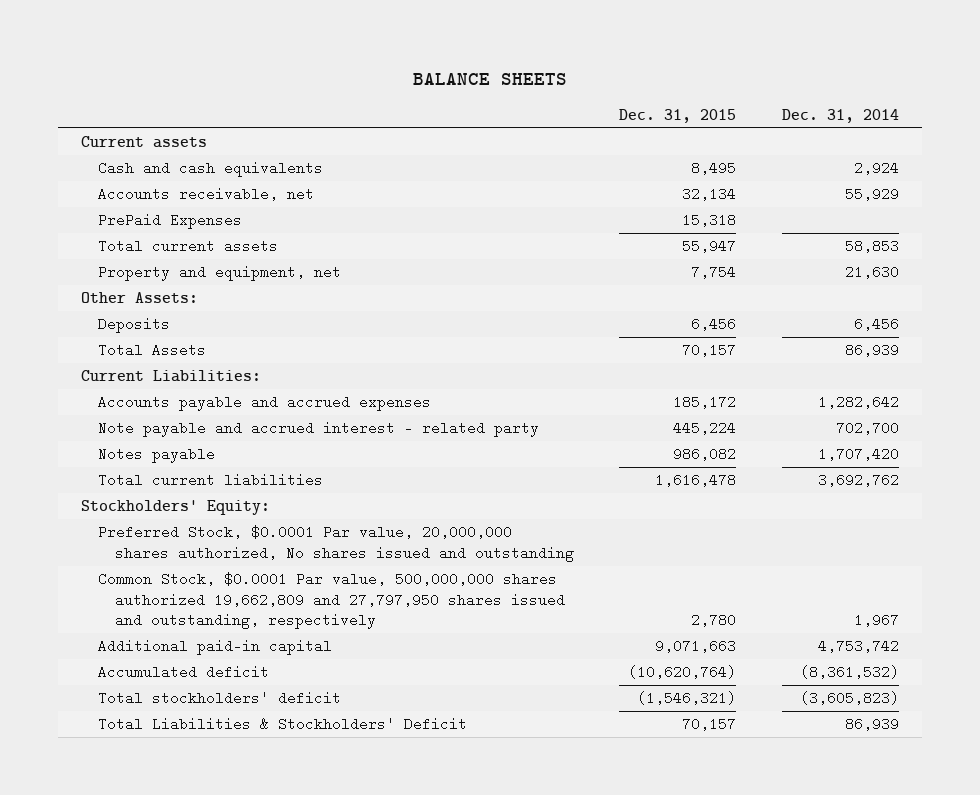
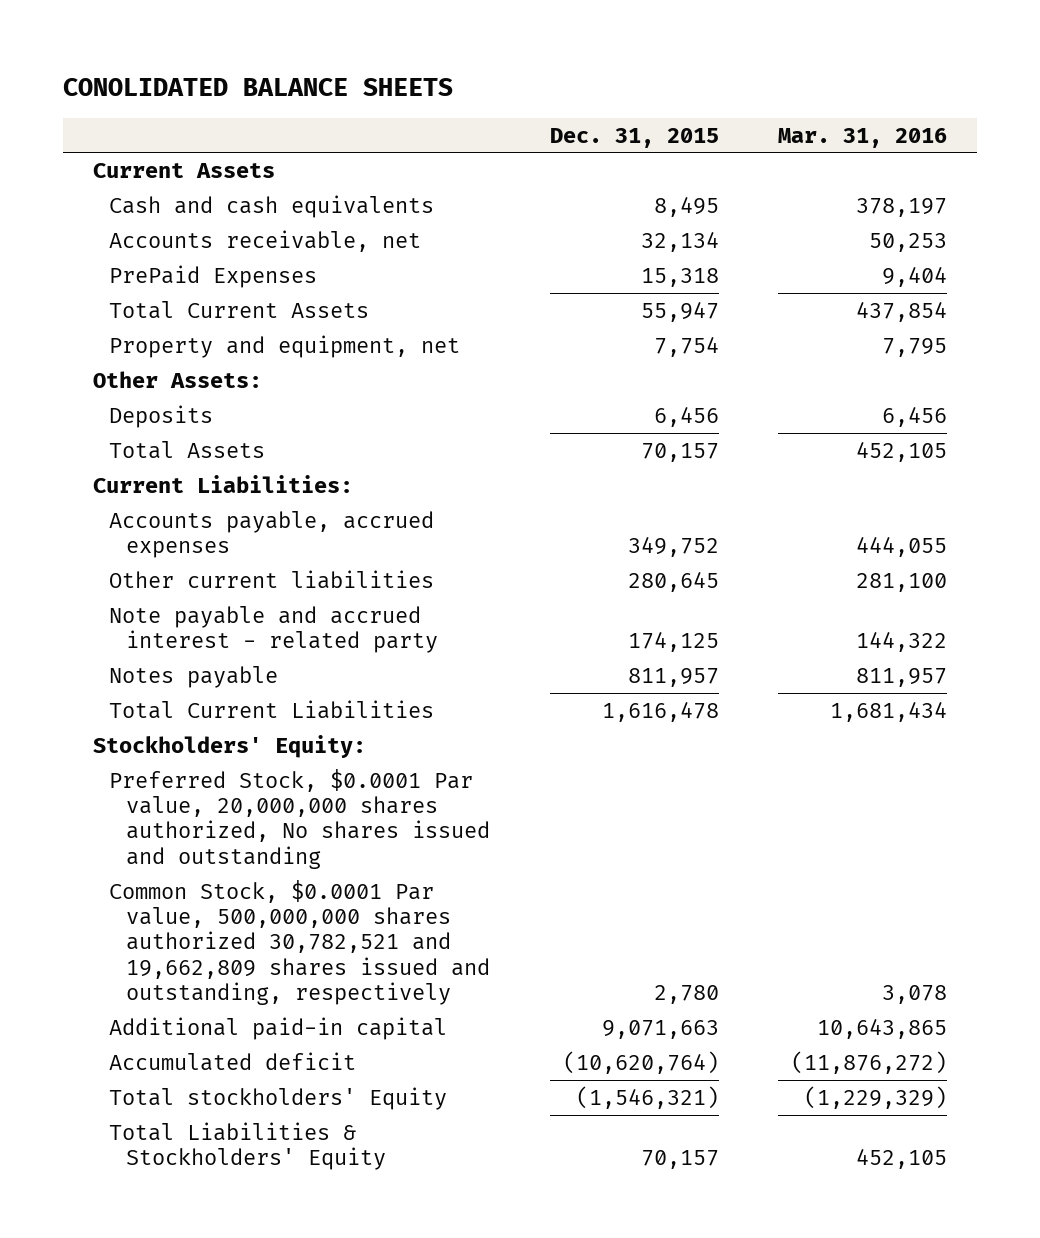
- BALANCE SHEETS
+ CONOLIDATED BALANCE SHEETS
- | Dec. 31, 2015 | Dec. 31, 2014
+ | Dec. 31, 2015 | Mar. 31, 2016
- Current assets
+ Current Assets
- Total current assets | 55,947 | 58,853
+ Total Current Assets | 55,947 | 437,854
- Accounts payable and accrued expenses | 185,172 | 1,282,642
- Note payable and accrued interest - related party | 445,224 | 702,700
- Notes payable | 986,082 | 1,707,420
- Total current liabilities | 1,616,478 | 3,692,762
+ Accounts payable, accrued expenses | 349,752 | 444,055
+ Other current liabilities | 280,645 | 281,100
+ Note payable and accrued interest - related party | 174,125 | 144,322
+ Notes payable | 811,957 | 811,957
+ Total Current Liabilities | 1,616,478 | 1,681,434
- Common Stock, $0.0001 Par value, 500,000,000 shares authorized 19,662,809 and 27,797,950 shares issued and outstanding, respectively | 2,780 | 1,967
+ Common Stock, $0.0001 Par value, 500,000,000 shares authorized 30,782,521 and 19,662,809 shares issued and outstanding, respectively | 2,780 | 3,078
- Total stockholders' deficit | (1,546,321) | (3,605,823)
- Total Liabilities & Stockholders' Deficit | 70,157 | 86,939
+ Total stockholders' Equity | (1,546,321) | (1,229,329)
+ Total Liabilities & Stockholders' Equity | 70,157 | 452,105

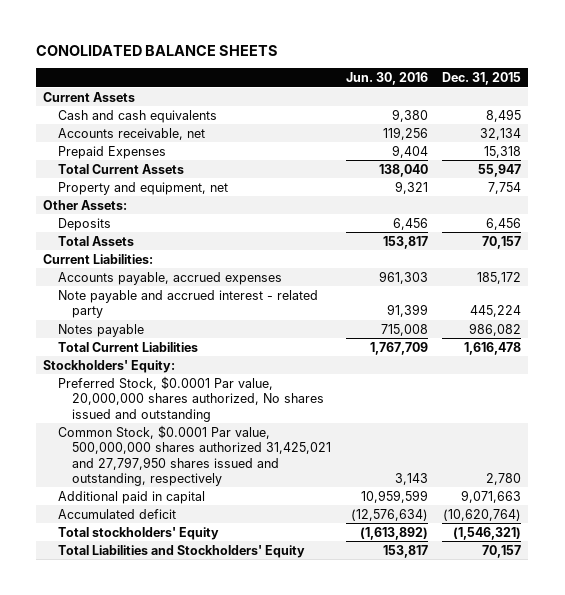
- | Dec. 31, 2015 | Mar. 31, 2016
+ | Jun. 30, 2016 | Dec. 31, 2015
- PrePaid Expenses | 15,318 | 9,404
+ Prepaid Expenses | 9,404 | 15,318
- Accounts payable, accrued expenses | 349,752 | 444,055
- Other current liabilities | 280,645 | 281,100
- Note payable and accrued interest - related party | 174,125 | 144,322
- Notes payable | 811,957 | 811,957
+ Accounts payable, accrued expenses | 961,303 | 185,172
+ Note payable and accrued interest - related party | 91,399 | 445,224
+ Notes payable | 715,008 | 986,082
- Common Stock, $0.0001 Par value, 500,000,000 shares authorized 30,782,521 and 19,662,809 shares issued and outstanding, respectively | 2,780 | 3,078
- Additional paid-in capital | 9,071,663 | 10,643,865
+ Common Stock, $0.0001 Par value, 500,000,000 shares authorized 31,425,021 and 27,797,950 shares issued and outstanding, respectively | 3,143 | 2,780
+ Additional paid in capital | 10,959,599 | 9,071,663
- Total Liabilities & Stockholders' Equity | 70,157 | 452,105
+ Total Liabilities and Stockholders' Equity | 153,817 | 70,157

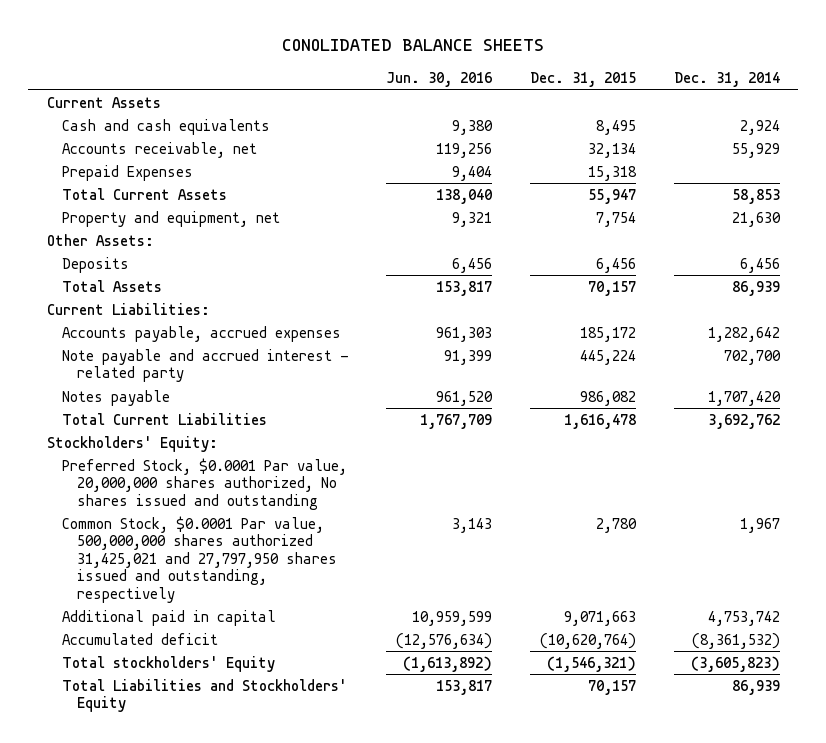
- | Jun. 30, 2016 | Dec. 31, 2015
+ | Jun. 30, 2016 | Dec. 31, 2015 | Dec. 31, 2014
- Notes payable | 715,008 | 986,082
+ Notes payable | 961,520 | 986,082 | 1,707,420

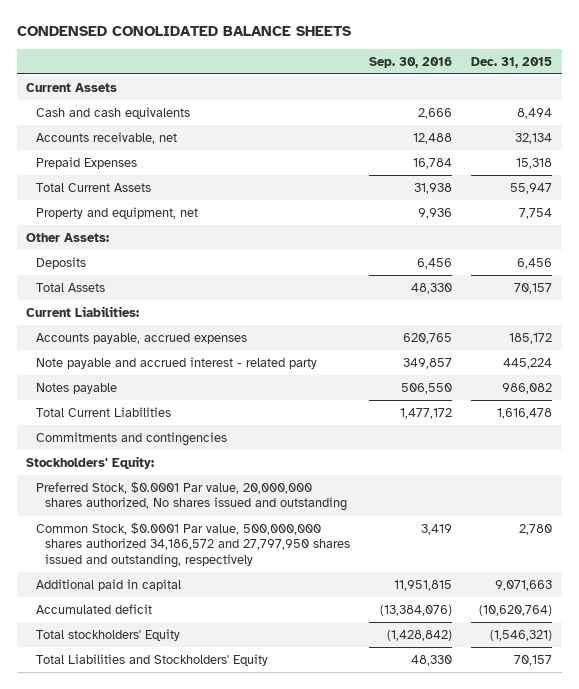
- CONOLIDATED BALANCE SHEETS
+ CONDENSED CONOLIDATED BALANCE SHEETS
- | Jun. 30, 2016 | Dec. 31, 2015 | Dec. 31, 2014
+ | Sep. 30, 2016 | Dec. 31, 2015
- Cash and cash equivalents | 9,380 | 8,495 | 2,924
+ Cash and cash equivalents | 2,666 | 8,494
+ Commitments and contingencies
- Common Stock, $0.0001 Par value, 500,000,000 shares authorized 31,425,021 and 27,797,950 shares issued and outstanding, respectively | 3,143 | 2,780 | 1,967
+ Common Stock, $0.0001 Par value, 500,000,000 shares authorized 34,186,572 and 27,797,950 shares issued and outstanding, respectively | 3,419 | 2,780

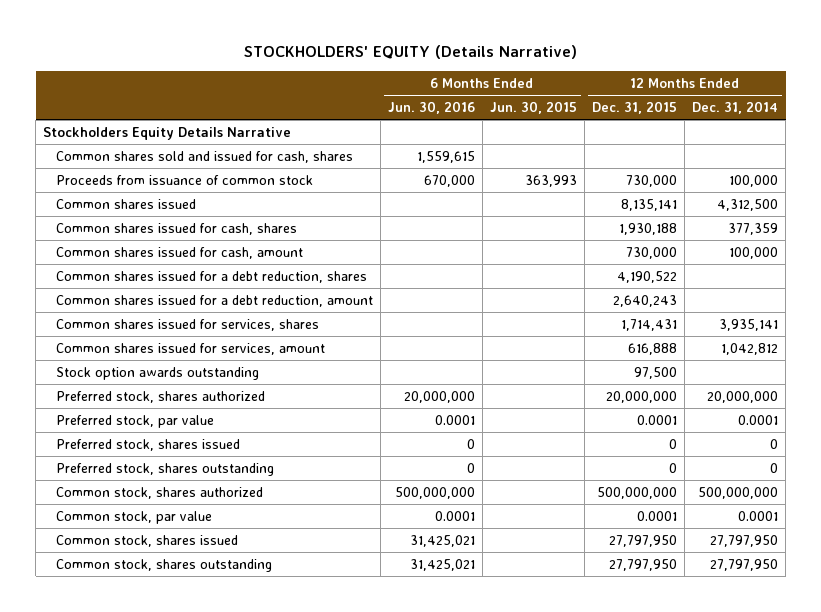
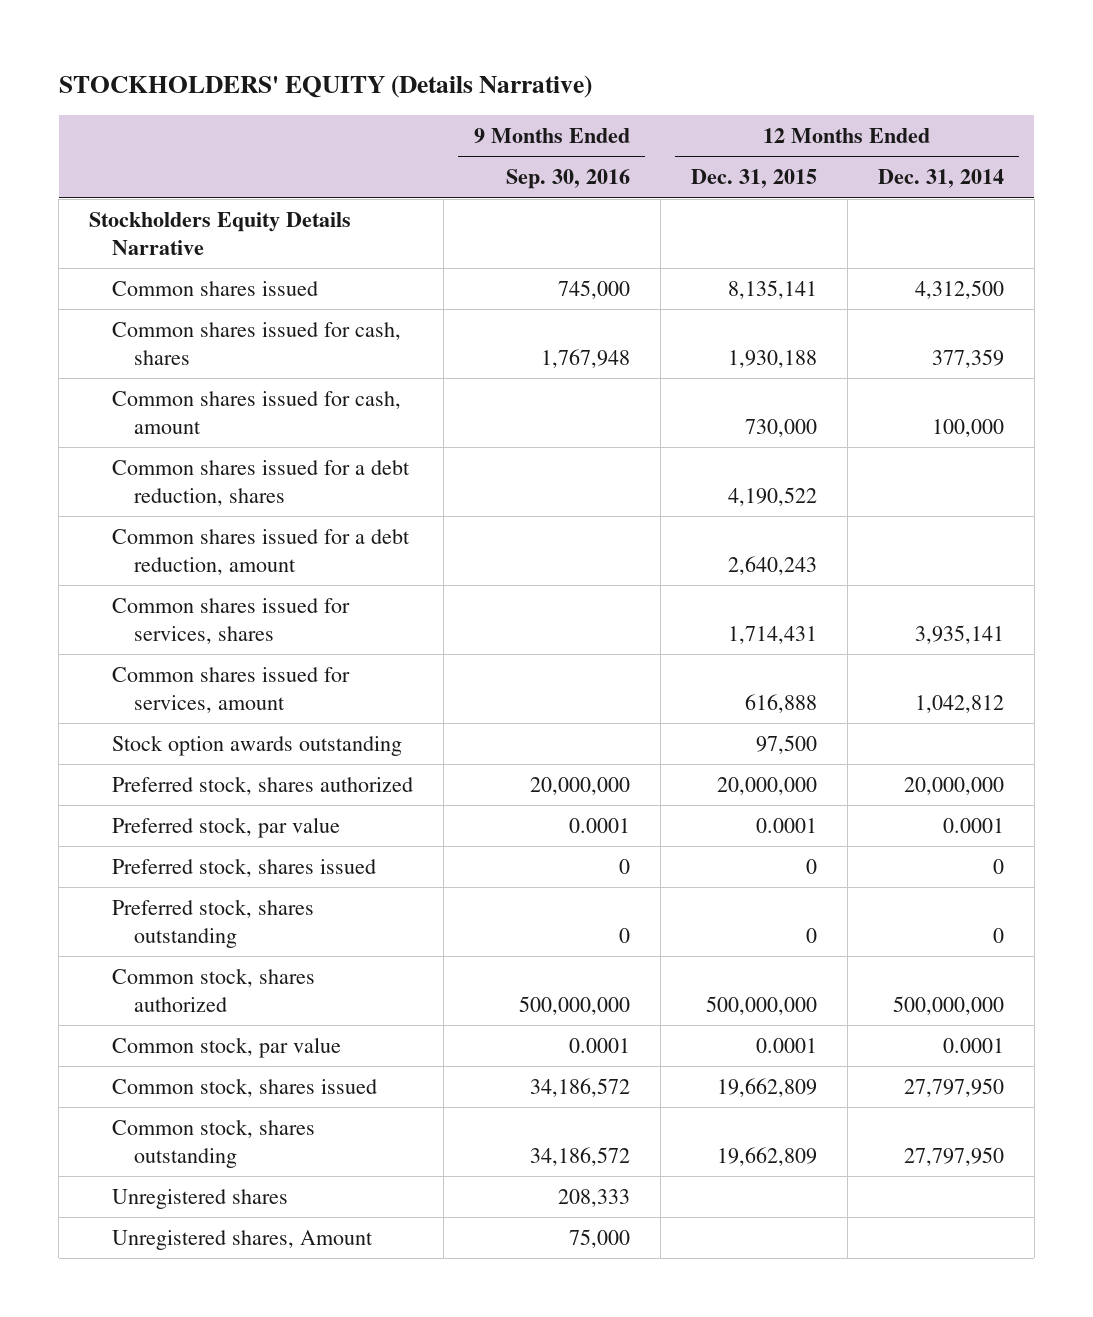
- | 6 Months Ended Jun. 30, 2016 | 6 Months Ended Jun. 30, 2015 | 12 Months Ended Dec. 31, 2015 | 12 Months Ended Dec. 31, 2014
+ | 9 Months Ended Sep. 30, 2016 | 12 Months Ended Dec. 31, 2015 | 12 Months Ended Dec. 31, 2014
- Common shares sold and issued for cash, shares | 1,559,615 | | |
- Proceeds from issuance of common stock | 670,000 | 363,993 | 730,000 | 100,000
- Common stock, shares issued | 31,425,021 | | 27,797,950 | 27,797,950
- Common stock, shares outstanding | 31,425,021 | | 27,797,950 | 27,797,950
+ Common stock, shares issued | 34,186,572 | 19,662,809 | 27,797,950
+ Common stock, shares outstanding | 34,186,572 | 19,662,809 | 27,797,950
+ Unregistered shares | 208,333 | |
+ Unregistered shares, Amount | 75,000 | |

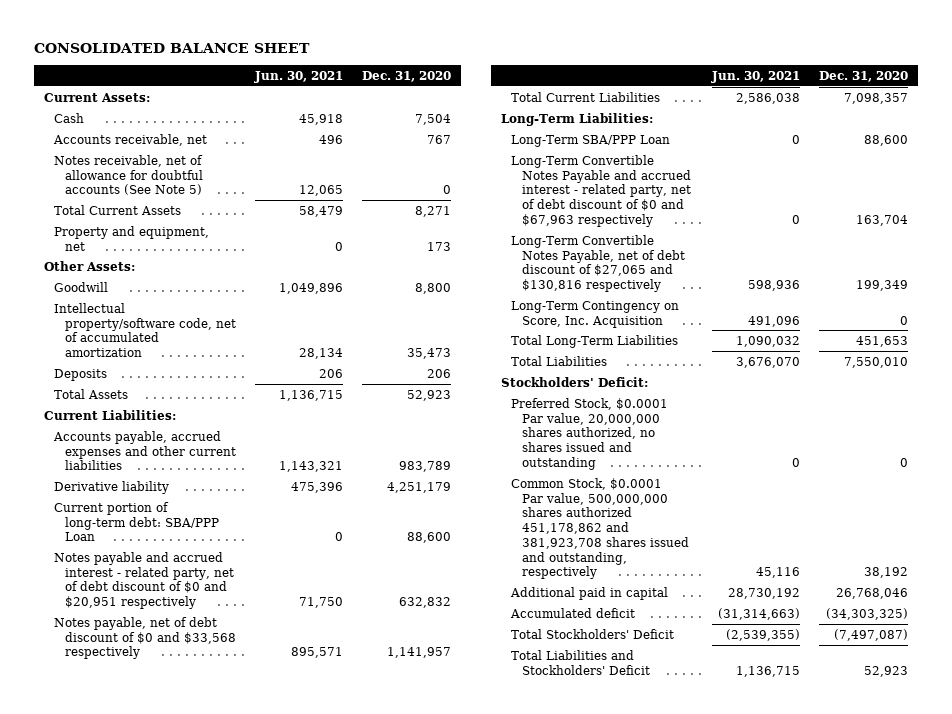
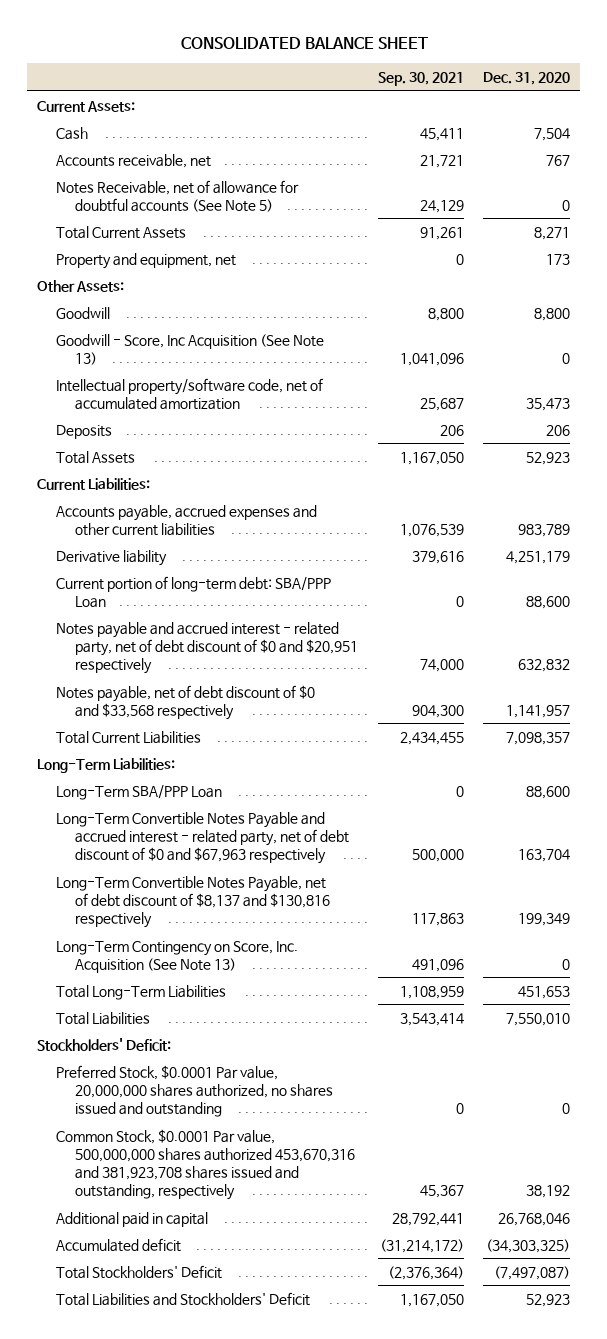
- | Jun. 30, 2021 | Dec. 31, 2020
+ | Sep. 30, 2021 | Dec. 31, 2020
- Notes receivable, net of allowance for doubtful accounts (See Note 5) | 12,065 | 0
+ Notes Receivable, net of allowance for doubtful accounts (See Note 5) | 24,129 | 0
+ Goodwill - Score, Inc Acquisition (See Note 13) | 1,041,096 | 0
- Long-Term Convertible Notes Payable, net of debt discount of $27,065 and $130,816 respectively | 598,936 | 199,349
- Long-Term Contingency on Score, Inc. Acquisition | 491,096 | 0
+ Long-Term Convertible Notes Payable, net of debt discount of $8,137 and $130,816 respectively | 117,863 | 199,349
+ Long-Term Contingency on Score, Inc. Acquisition (See Note 13) | 491,096 | 0
- Common Stock, $0.0001 Par value, 500,000,000 shares authorized 451,178,862 and 381,923,708 shares issued and outstanding, respectively | 45,116 | 38,192
+ Common Stock, $0.0001 Par value, 500,000,000 shares authorized 453,670,316 and 381,923,708 shares issued and outstanding, respectively | 45,367 | 38,192

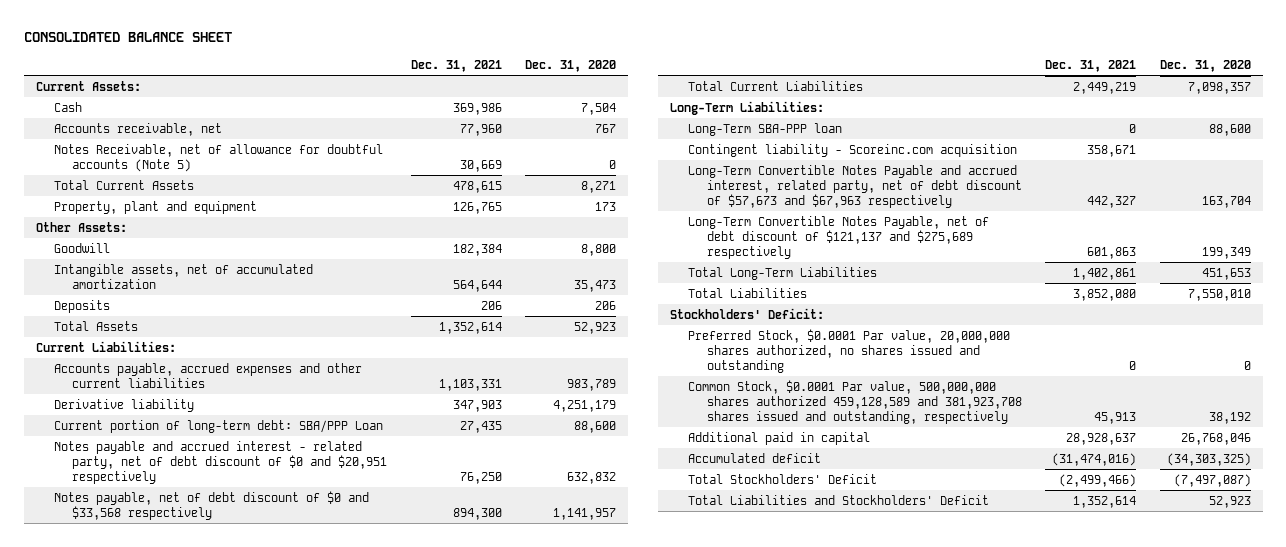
- | Sep. 30, 2021 | Dec. 31, 2020
+ | Dec. 31, 2021 | Dec. 31, 2020
- Notes Receivable, net of allowance for doubtful accounts (See Note 5) | 24,129 | 0
+ Notes Receivable, net of allowance for doubtful accounts (Note 5) | 30,669 | 0
- Property and equipment, net | 0 | 173
+ Property, plant and equipment | 126,765 | 173
- Goodwill - Score, Inc Acquisition (See Note 13) | 1,041,096 | 0
- Intellectual property/software code, net of accumulated amortization | 25,687 | 35,473
+ Intangible assets, net of accumulated amortization | 564,644 | 35,473
- Long-Term SBA/PPP Loan | 0 | 88,600
- Long-Term Convertible Notes Payable and accrued interest - related party, net of debt discount of $0 and $67,963 respectively | 500,000 | 163,704
- Long-Term Convertible Notes Payable, net of debt discount of $8,137 and $130,816 respectively | 117,863 | 199,349
- Long-Term Contingency on Score, Inc. Acquisition (See Note 13) | 491,096 | 0
+ Long-Term SBA-PPP loan | 0 | 88,600
+ Contingent liability - Scoreinc.com acquisition | 358,671 |
+ Long-Term Convertible Notes Payable and accrued interest, related party, net of debt discount of $57,673 and $67,963 respectively | 442,327 | 163,704
+ Long-Term Convertible Notes Payable, net of debt discount of $121,137 and $275,689 respectively | 601,863 | 199,349
- Common Stock, $0.0001 Par value, 500,000,000 shares authorized 453,670,316 and 381,923,708 shares issued and outstanding, respectively | 45,367 | 38,192
+ Common Stock, $0.0001 Par value, 500,000,000 shares authorized 459,128,589 and 381,923,708 shares issued and outstanding, respectively | 45,913 | 38,192

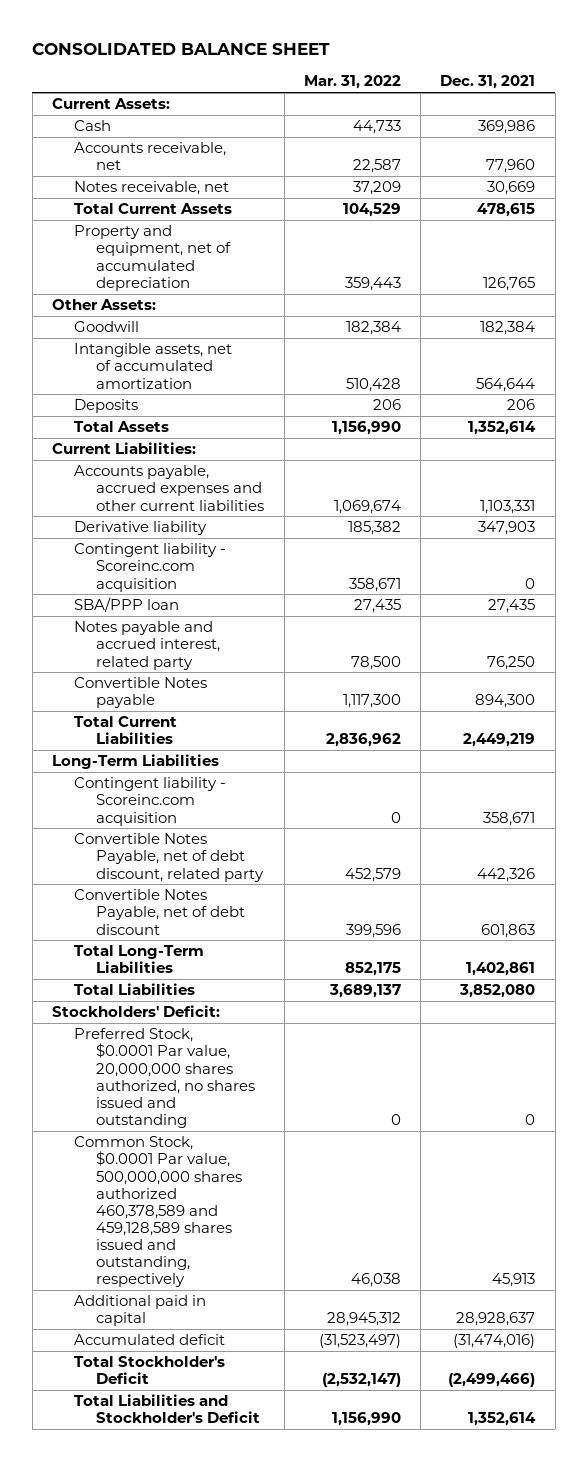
- | Dec. 31, 2021 | Dec. 31, 2020
+ | Mar. 31, 2022 | Dec. 31, 2021
- Notes Receivable, net of allowance for doubtful accounts (Note 5) | 30,669 | 0
+ Notes receivable, net | 37,209 | 30,669
- Property, plant and equipment | 126,765 | 173
+ Property and equipment, net of accumulated depreciation | 359,443 | 126,765
- Current portion of long-term debt: SBA/PPP Loan | 27,435 | 88,600
- Notes payable and accrued interest - related party, net of debt discount of $0 and $20,951 respectively | 76,250 | 632,832
- Notes payable, net of debt discount of $0 and $33,568 respectively | 894,300 | 1,141,957
+ Contingent liability - Scoreinc.com acquisition | 358,671 | 0
+ SBA/PPP loan | 27,435 | 27,435
+ Notes payable and accrued interest, related party | 78,500 | 76,250
+ Convertible Notes payable | 1,117,300 | 894,300
- Long-Term Liabilities:
- Long-Term SBA-PPP loan | 0 | 88,600
+ Long-Term Liabilities
- Long-Term Convertible Notes Payable and accrued interest, related party, net of debt discount of $57,673 and $67,963 respectively | 442,327 | 163,704
- Long-Term Convertible Notes Payable, net of debt discount of $121,137 and $275,689 respectively | 601,863 | 199,349
+ Convertible Notes Payable, net of debt discount, related party | 452,579 | 442,326
+ Convertible Notes Payable, net of debt discount | 399,596 | 601,863
- Common Stock, $0.0001 Par value, 500,000,000 shares authorized 459,128,589 and 381,923,708 shares issued and outstanding, respectively | 45,913 | 38,192
+ Common Stock, $0.0001 Par value, 500,000,000 shares authorized 460,378,589 and 459,128,589 shares issued and outstanding, respectively | 46,038 | 45,913
- Total Stockholders' Deficit | (2,499,466) | (7,497,087)
- Total Liabilities and Stockholders' Deficit | 1,352,614 | 52,923
+ Total Stockholder's Deficit | (2,532,147) | (2,499,466)
+ Total Liabilities and Stockholder's Deficit | 1,156,990 | 1,352,614

